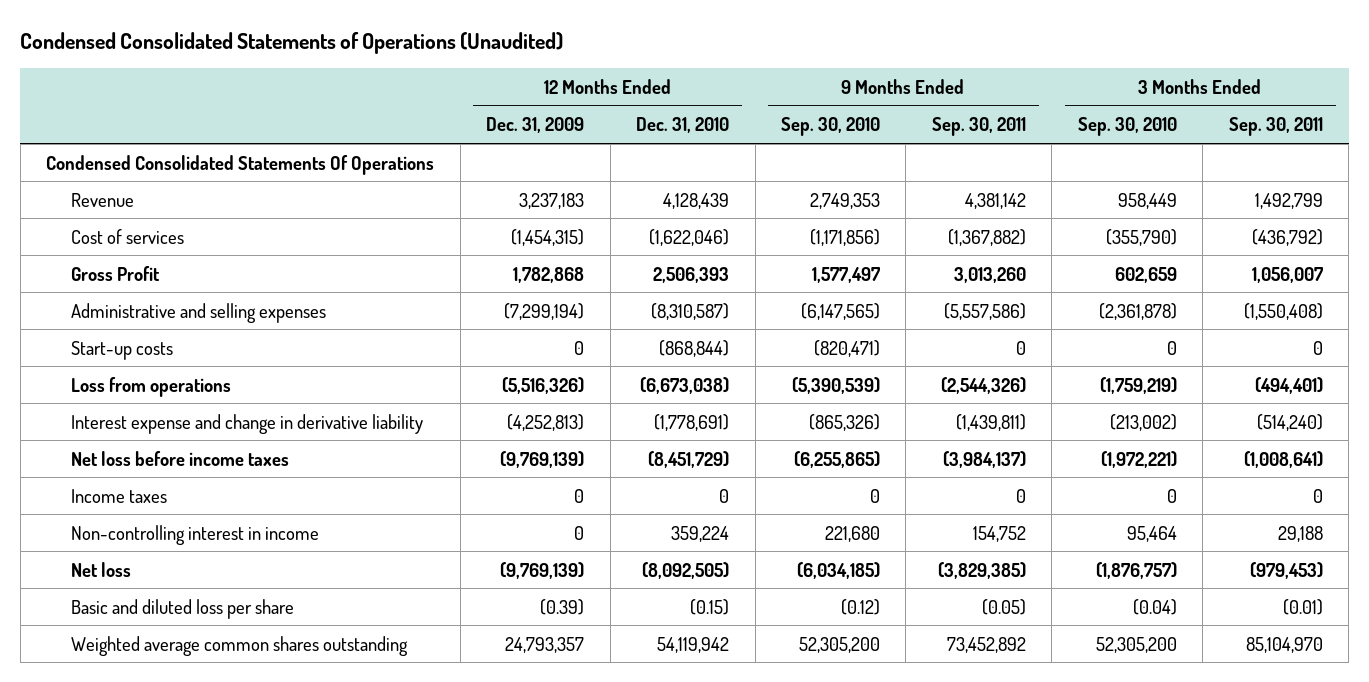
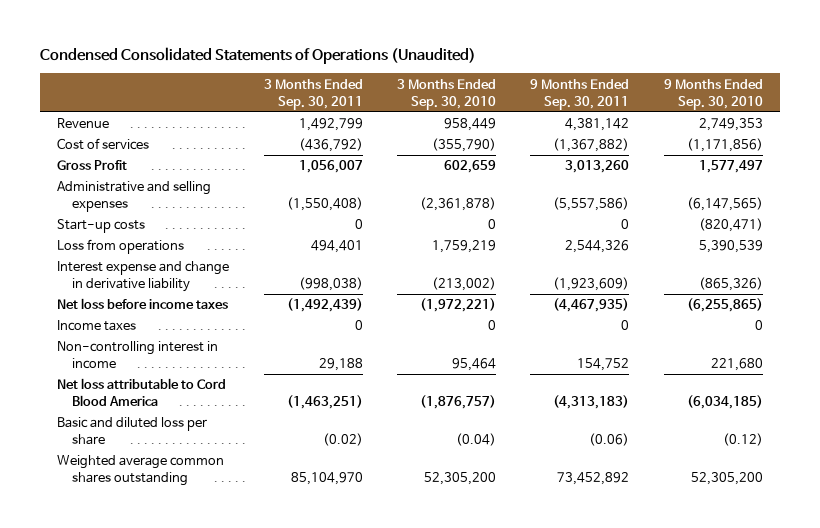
- | 12 Months Ended Dec. 31, 2009 | 12 Months Ended Dec. 31, 2010 | 9 Months Ended Sep. 30, 2010 | 9 Months Ended Sep. 30, 2011 | 3 Months Ended Sep. 30, 2010 | 3 Months Ended Sep. 30, 2011
+ | 3 Months Ended Sep. 30, 2011 | 3 Months Ended Sep. 30, 2010 | 9 Months Ended Sep. 30, 2011 | 9 Months Ended Sep. 30, 2010
- Condensed Consolidated Statements Of Operations
- Loss from operations | (5,516,326) | (6,673,038) | (5,390,539) | (2,544,326) | (1,759,219) | (494,401)
- Interest expense and change in derivative liability | (4,252,813) | (1,778,691) | (865,326) | (1,439,811) | (213,002) | (514,240)
- Net loss before income taxes | (9,769,139) | (8,451,729) | (6,255,865) | (3,984,137) | (1,972,221) | (1,008,641)
+ Loss from operations | 494,401 | 1,759,219 | 2,544,326 | 5,390,539
+ Interest expense and change in derivative liability | (998,038) | (213,002) | (1,923,609) | (865,326)
+ Net loss before income taxes | (1,492,439) | (1,972,221) | (4,467,935) | (6,255,865)
- Net loss | (9,769,139) | (8,092,505) | (6,034,185) | (3,829,385) | (1,876,757) | (979,453)
- Basic and diluted loss per share | (0.39) | (0.15) | (0.12) | (0.05) | (0.04) | (0.01)
+ Net loss attributable to Cord Blood America | (1,463,251) | (1,876,757) | (4,313,183) | (6,034,185)
+ Basic and diluted loss per share | (0.02) | (0.04) | (0.06) | (0.12)

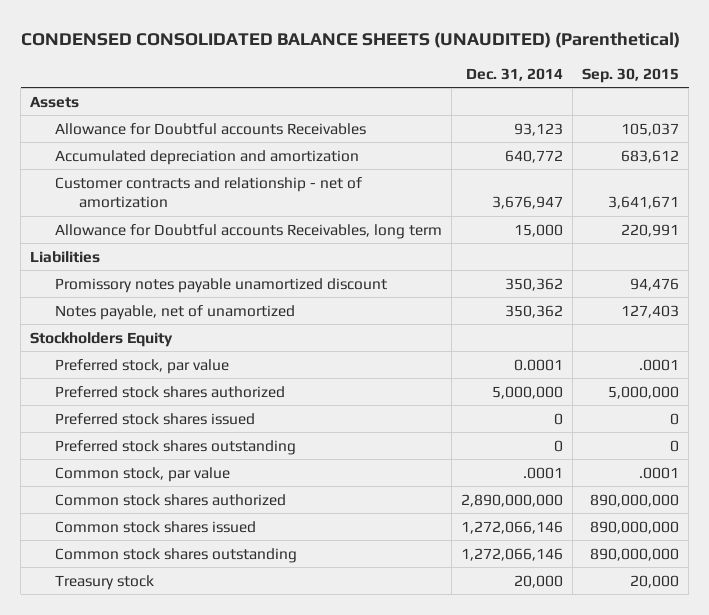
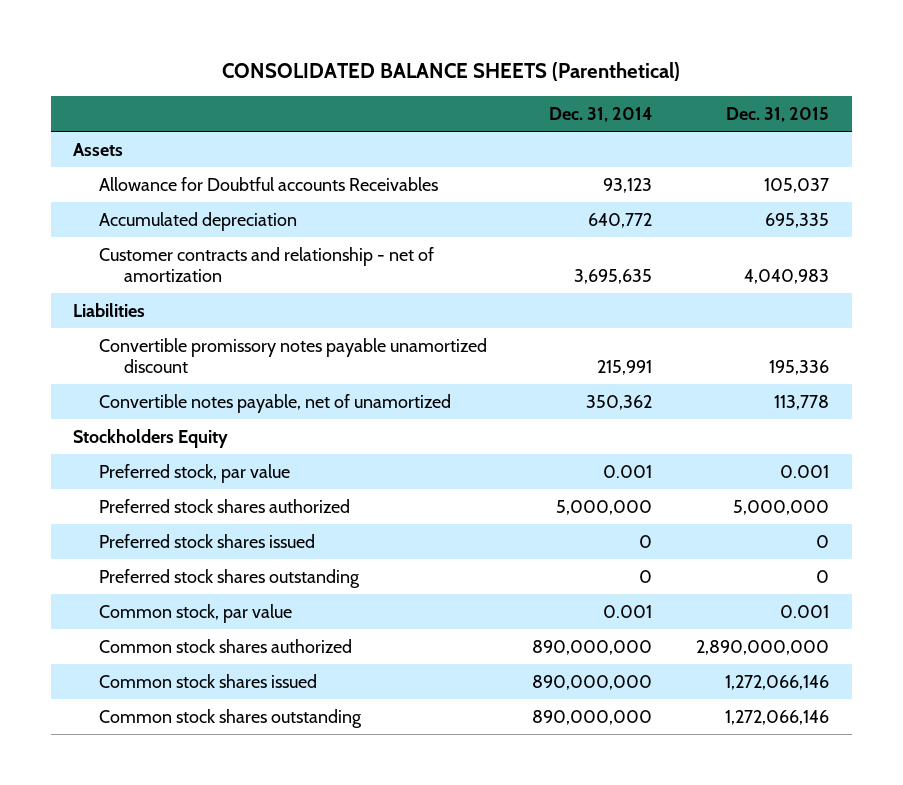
- CONDENSED CONSOLIDATED BALANCE SHEETS (UNAUDITED) (Parenthetical)
+ CONSOLIDATED BALANCE SHEETS (Parenthetical)
- | Dec. 31, 2014 | Sep. 30, 2015
+ | Dec. 31, 2014 | Dec. 31, 2015
- Accumulated depreciation and amortization | 640,772 | 683,612
- Customer contracts and relationship - net of amortization | 3,676,947 | 3,641,671
- Allowance for Doubtful accounts Receivables, long term | 15,000 | 220,991
+ Accumulated depreciation | 640,772 | 695,335
+ Customer contracts and relationship - net of amortization | 3,695,635 | 4,040,983
- Promissory notes payable unamortized discount | 350,362 | 94,476
- Notes payable, net of unamortized | 350,362 | 127,403
+ Convertible promissory notes payable unamortized discount | 215,991 | 195,336
+ Convertible notes payable, net of unamortized | 350,362 | 113,778
- Preferred stock, par value | 0.0001 | .0001
+ Preferred stock, par value | 0.001 | 0.001
- Common stock, par value | .0001 | .0001
- Common stock shares authorized | 2,890,000,000 | 890,000,000
- Common stock shares issued | 1,272,066,146 | 890,000,000
- Common stock shares outstanding | 1,272,066,146 | 890,000,000
- Treasury stock | 20,000 | 20,000
+ Common stock, par value | 0.001 | 0.001
+ Common stock shares authorized | 890,000,000 | 2,890,000,000
+ Common stock shares issued | 890,000,000 | 1,272,066,146
+ Common stock shares outstanding | 890,000,000 | 1,272,066,146

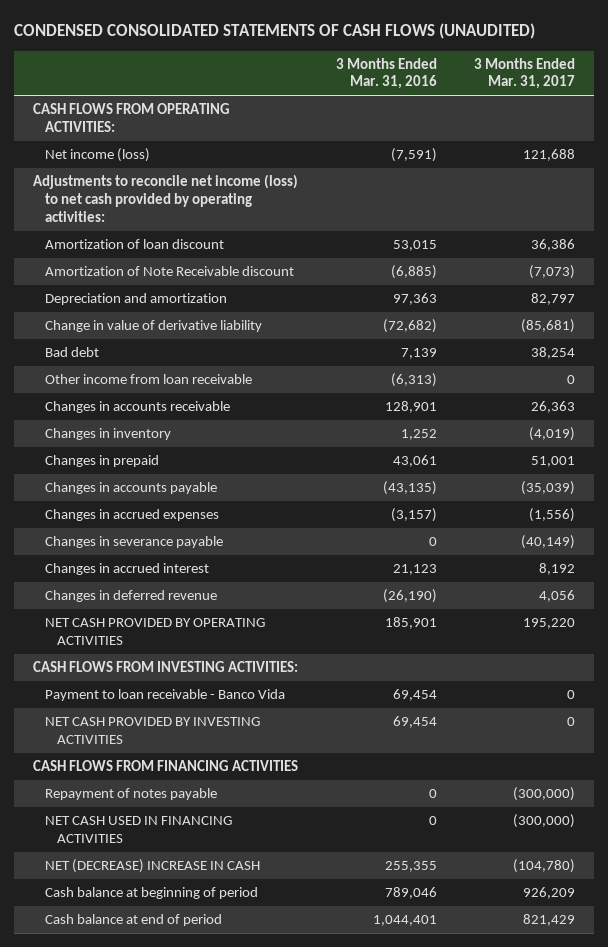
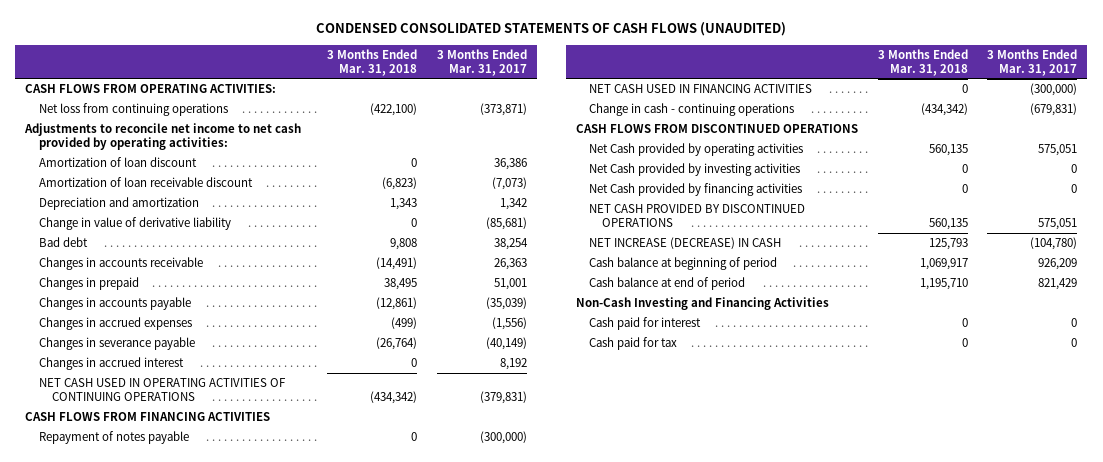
- | 3 Months Ended Mar. 31, 2016 | 3 Months Ended Mar. 31, 2017
+ | 3 Months Ended Mar. 31, 2018 | 3 Months Ended Mar. 31, 2017
- Net income (loss) | (7,591) | 121,688
- Adjustments to reconcile net income (loss) to net cash provided by operating activities:
+ Net loss from continuing operations | (422,100) | (373,871)
+ Adjustments to reconcile net income to net cash provided by operating activities:
- Amortization of Note Receivable discount | (6,885) | (7,073)
- Depreciation and amortization | 97,363 | 82,797
+ Amortization of loan receivable discount | (6,823) | (7,073)
+ Depreciation and amortization | 1,343 | 1,342
- Other income from loan receivable | (6,313) | 0
- Changes in inventory | 1,252 | (4,019)
- Changes in deferred revenue | (26,190) | 4,056
- NET CASH PROVIDED BY OPERATING ACTIVITIES | 185,901 | 195,220
- CASH FLOWS FROM INVESTING ACTIVITIES:
- Payment to loan receivable - Banco Vida | 69,454 | 0
- NET CASH PROVIDED BY INVESTING ACTIVITIES | 69,454 | 0
+ NET CASH USED IN OPERATING ACTIVITIES OF CONTINUING OPERATIONS | (434,342) | (379,831)
- NET (DECREASE) INCREASE IN CASH | 255,355 | (104,780)
+ Change in cash - continuing operations | (434,342) | (679,831)
+ CASH FLOWS FROM DISCONTINUED OPERATIONS
+ Net Cash provided by operating activities | 560,135 | 575,051
+ Net Cash provided by investing activities | 0 | 0
+ Net Cash provided by financing activities | 0 | 0
+ NET CASH PROVIDED BY DISCONTINUED OPERATIONS | 560,135 | 575,051
+ NET INCREASE (DECREASE) IN CASH | 125,793 | (104,780)
+ Non-Cash Investing and Financing Activities
+ Cash paid for interest | 0 | 0
+ Cash paid for tax | 0 | 0

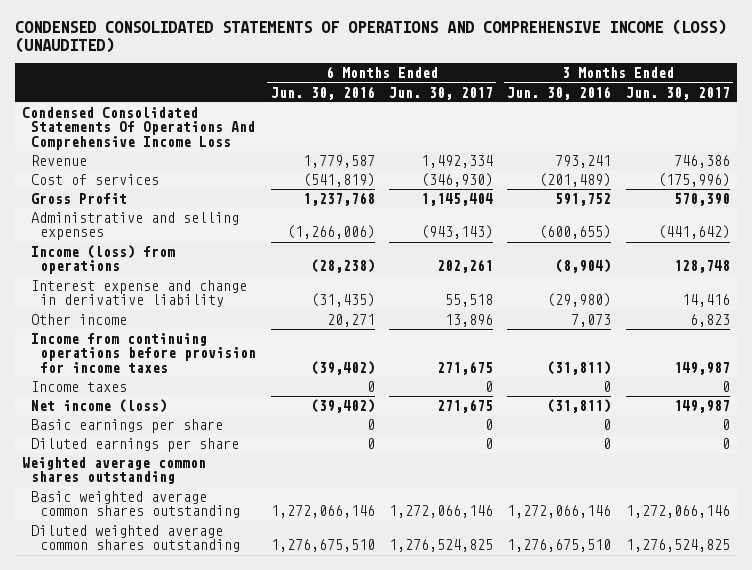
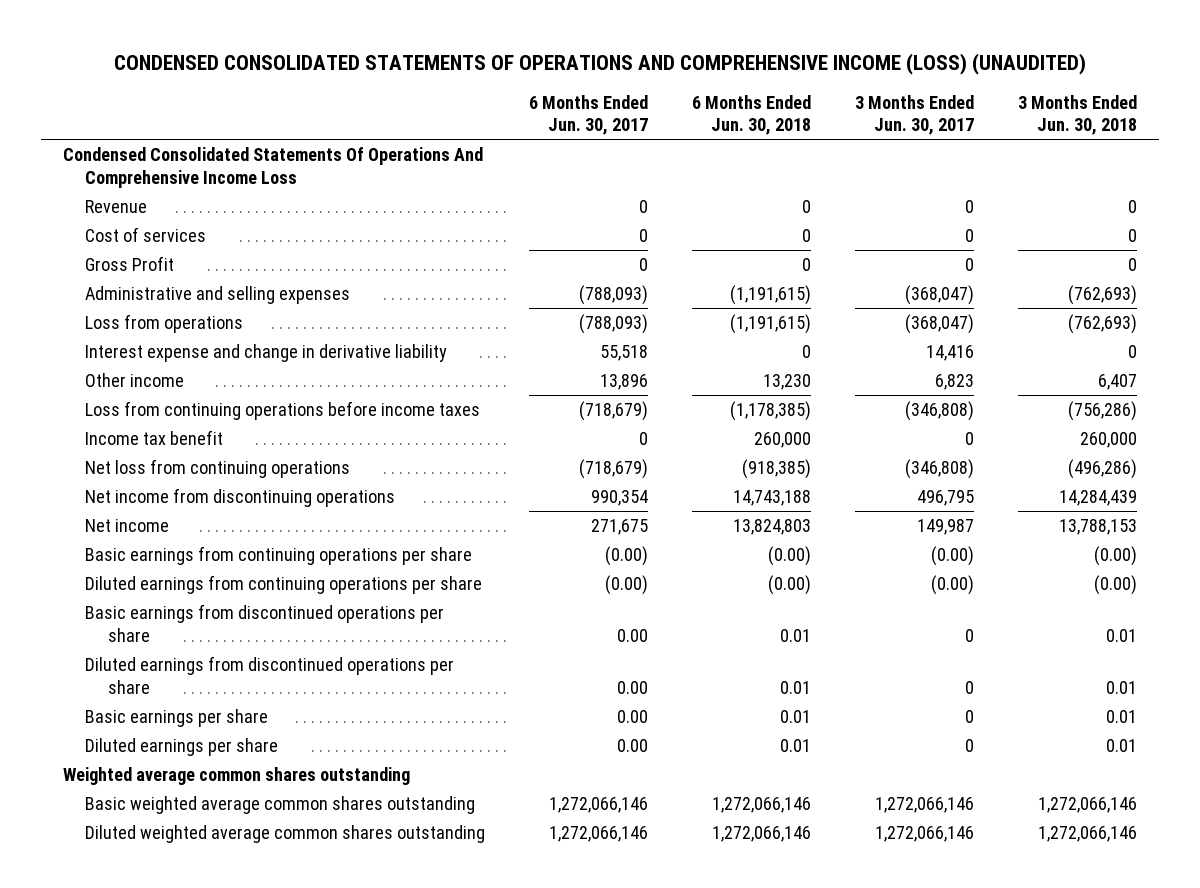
- | 6 Months Ended Jun. 30, 2016 | 6 Months Ended Jun. 30, 2017 | 3 Months Ended Jun. 30, 2016 | 3 Months Ended Jun. 30, 2017
+ | 6 Months Ended Jun. 30, 2017 | 6 Months Ended Jun. 30, 2018 | 3 Months Ended Jun. 30, 2017 | 3 Months Ended Jun. 30, 2018
- Revenue | 1,779,587 | 1,492,334 | 793,241 | 746,386
- Cost of services | (541,819) | (346,930) | (201,489) | (175,996)
- Gross Profit | 1,237,768 | 1,145,404 | 591,752 | 570,390
- Administrative and selling expenses | (1,266,006) | (943,143) | (600,655) | (441,642)
- Income (loss) from operations | (28,238) | 202,261 | (8,904) | 128,748
+ Revenue | 0 | 0 | 0 | 0
+ Cost of services | 0 | 0 | 0 | 0
+ Gross Profit | 0 | 0 | 0 | 0
+ Administrative and selling expenses | (788,093) | (1,191,615) | (368,047) | (762,693)
+ Loss from operations | (788,093) | (1,191,615) | (368,047) | (762,693)
- Income from continuing operations before provision for income taxes | (39,402) | 271,675 | (31,811) | 149,987
- Income taxes | 0 | 0 | 0 | 0
- Net income (loss) | (39,402) | 271,675 | (31,811) | 149,987
- Basic earnings per share | 0 | 0 | 0 | 0
- Diluted earnings per share | 0 | 0 | 0 | 0
+ Loss from continuing operations before income taxes | (718,679) | (1,178,385) | (346,808) | (756,286)
+ Income tax benefit | 0 | 260,000 | 0 | 260,000
+ Net loss from continuing operations | (718,679) | (918,385) | (346,808) | (496,286)
+ Net income from discontinuing operations | 990,354 | 14,743,188 | 496,795 | 14,284,439
+ Net income | 271,675 | 13,824,803 | 149,987 | 13,788,153
+ Basic earnings from continuing operations per share | (0.00) | (0.00) | (0.00) | (0.00)
+ Diluted earnings from continuing operations per share | (0.00) | (0.00) | (0.00) | (0.00)
+ Basic earnings from discontinued operations per share | 0.00 | 0.01 | 0 | 0.01
+ Diluted earnings from discontinued operations per share | 0.00 | 0.01 | 0 | 0.01
+ Basic earnings per share | 0.00 | 0.01 | 0 | 0.01
+ Diluted earnings per share | 0.00 | 0.01 | 0 | 0.01
- Diluted weighted average common shares outstanding | 1,276,675,510 | 1,276,524,825 | 1,276,675,510 | 1,276,524,825
+ Diluted weighted average common shares outstanding | 1,272,066,146 | 1,272,066,146 | 1,272,066,146 | 1,272,066,146

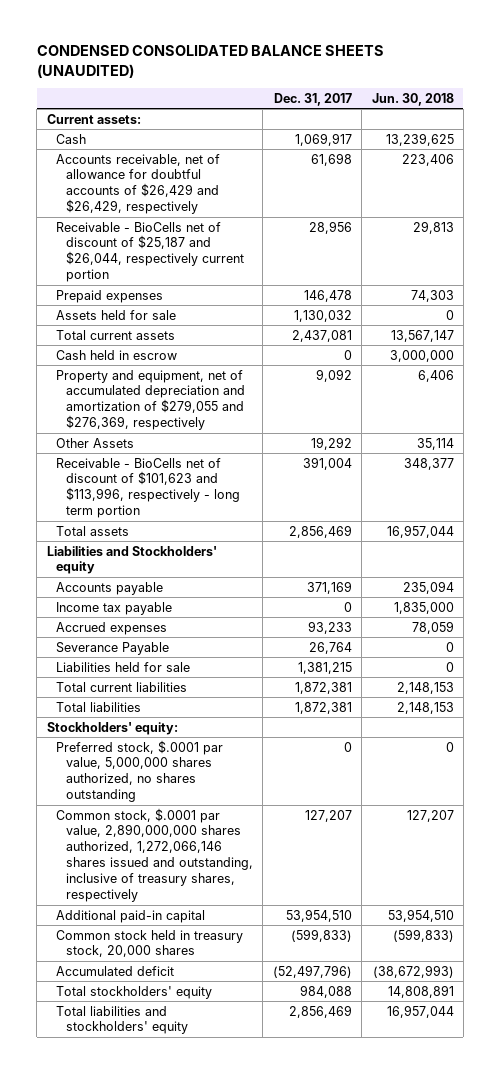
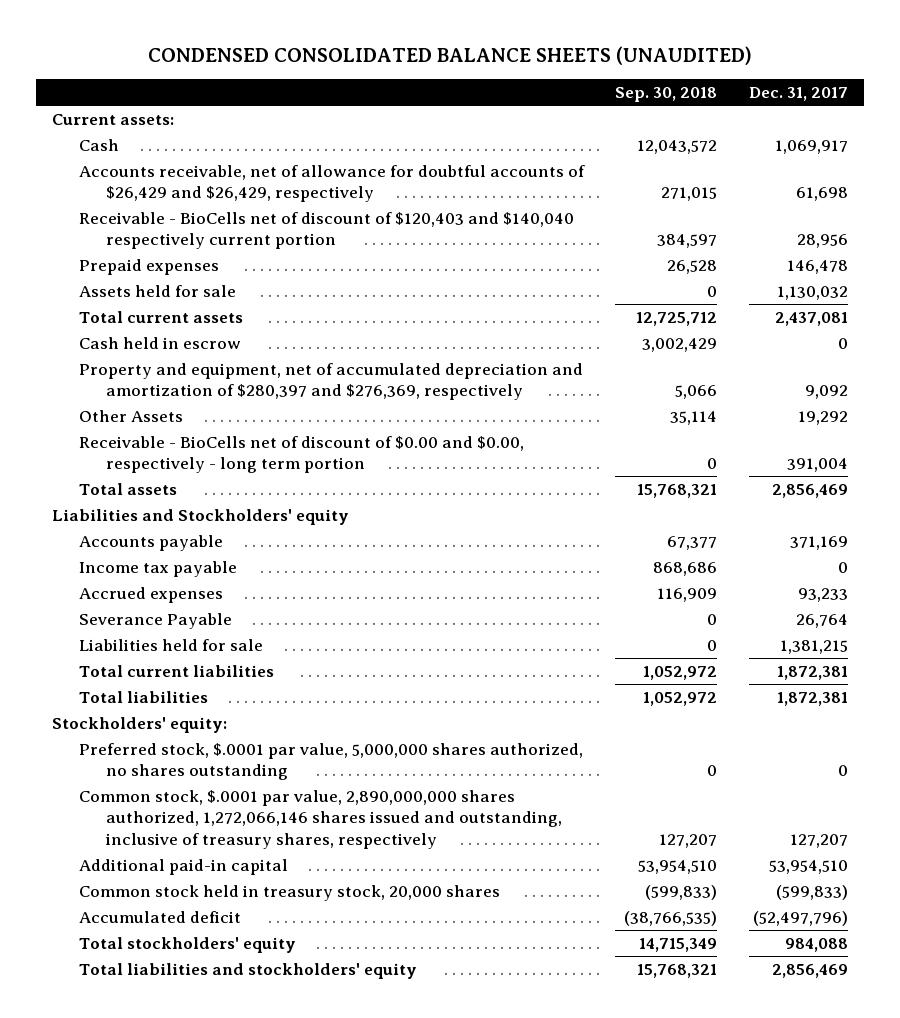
- | Dec. 31, 2017 | Jun. 30, 2018
+ | Sep. 30, 2018 | Dec. 31, 2017
- Receivable - BioCells net of discount of $25,187 and $26,044, respectively current portion | 28,956 | 29,813
+ Receivable - BioCells net of discount of $120,403 and $140,040 respectively current portion | 384,597 | 28,956
- Property and equipment, net of accumulated depreciation and amortization of $279,055 and $276,369, respectively | 9,092 | 6,406
+ Property and equipment, net of accumulated depreciation and amortization of $280,397 and $276,369, respectively | 5,066 | 9,092
- Receivable - BioCells net of discount of $101,623 and $113,996, respectively - long term portion | 391,004 | 348,377
+ Receivable - BioCells net of discount of $0.00 and $0.00, respectively - long term portion | 0 | 391,004

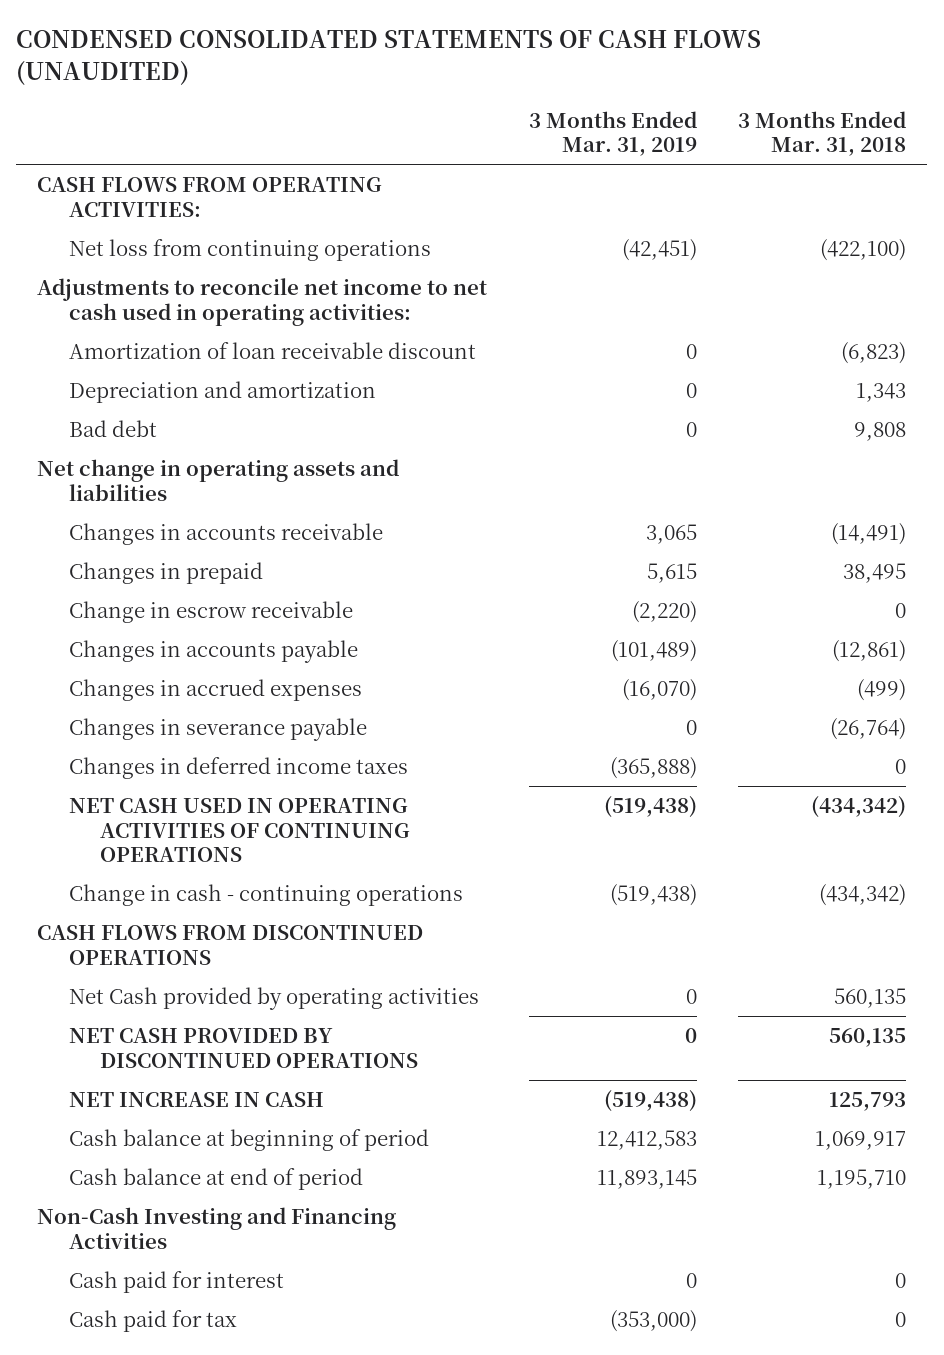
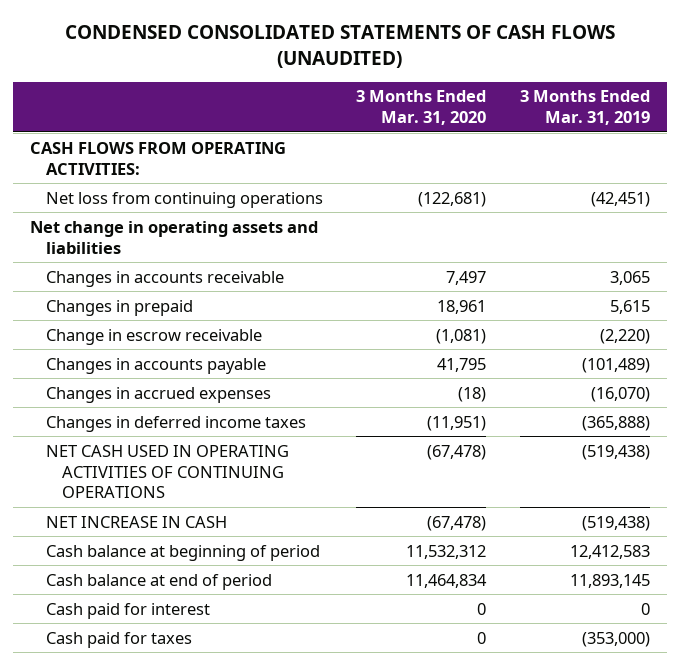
- | 3 Months Ended Mar. 31, 2019 | 3 Months Ended Mar. 31, 2018
+ | 3 Months Ended Mar. 31, 2020 | 3 Months Ended Mar. 31, 2019
- Adjustments to reconcile net income to net cash used in operating activities:
- Amortization of loan receivable discount | 0 | (6,823)
- Depreciation and amortization | 0 | 1,343
- Bad debt | 0 | 9,808
- Changes in severance payable | 0 | (26,764)
- Change in cash - continuing operations | (519,438) | (434,342)
- CASH FLOWS FROM DISCONTINUED OPERATIONS
- Net Cash provided by operating activities | 0 | 560,135
- NET CASH PROVIDED BY DISCONTINUED OPERATIONS | 0 | 560,135
- Non-Cash Investing and Financing Activities
- Cash paid for tax | (353,000) | 0
+ Cash paid for taxes | 0 | (353,000)

